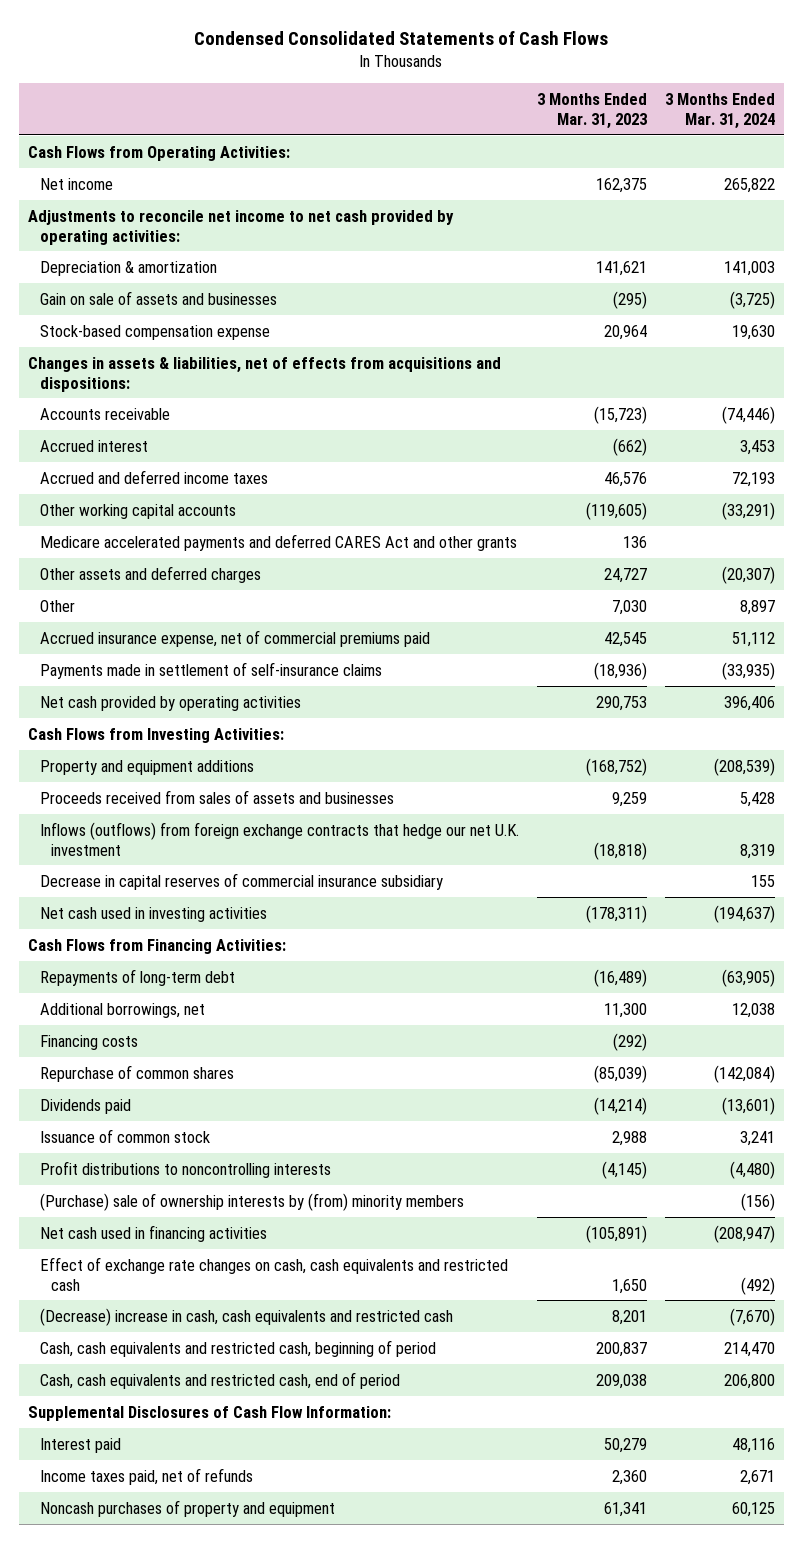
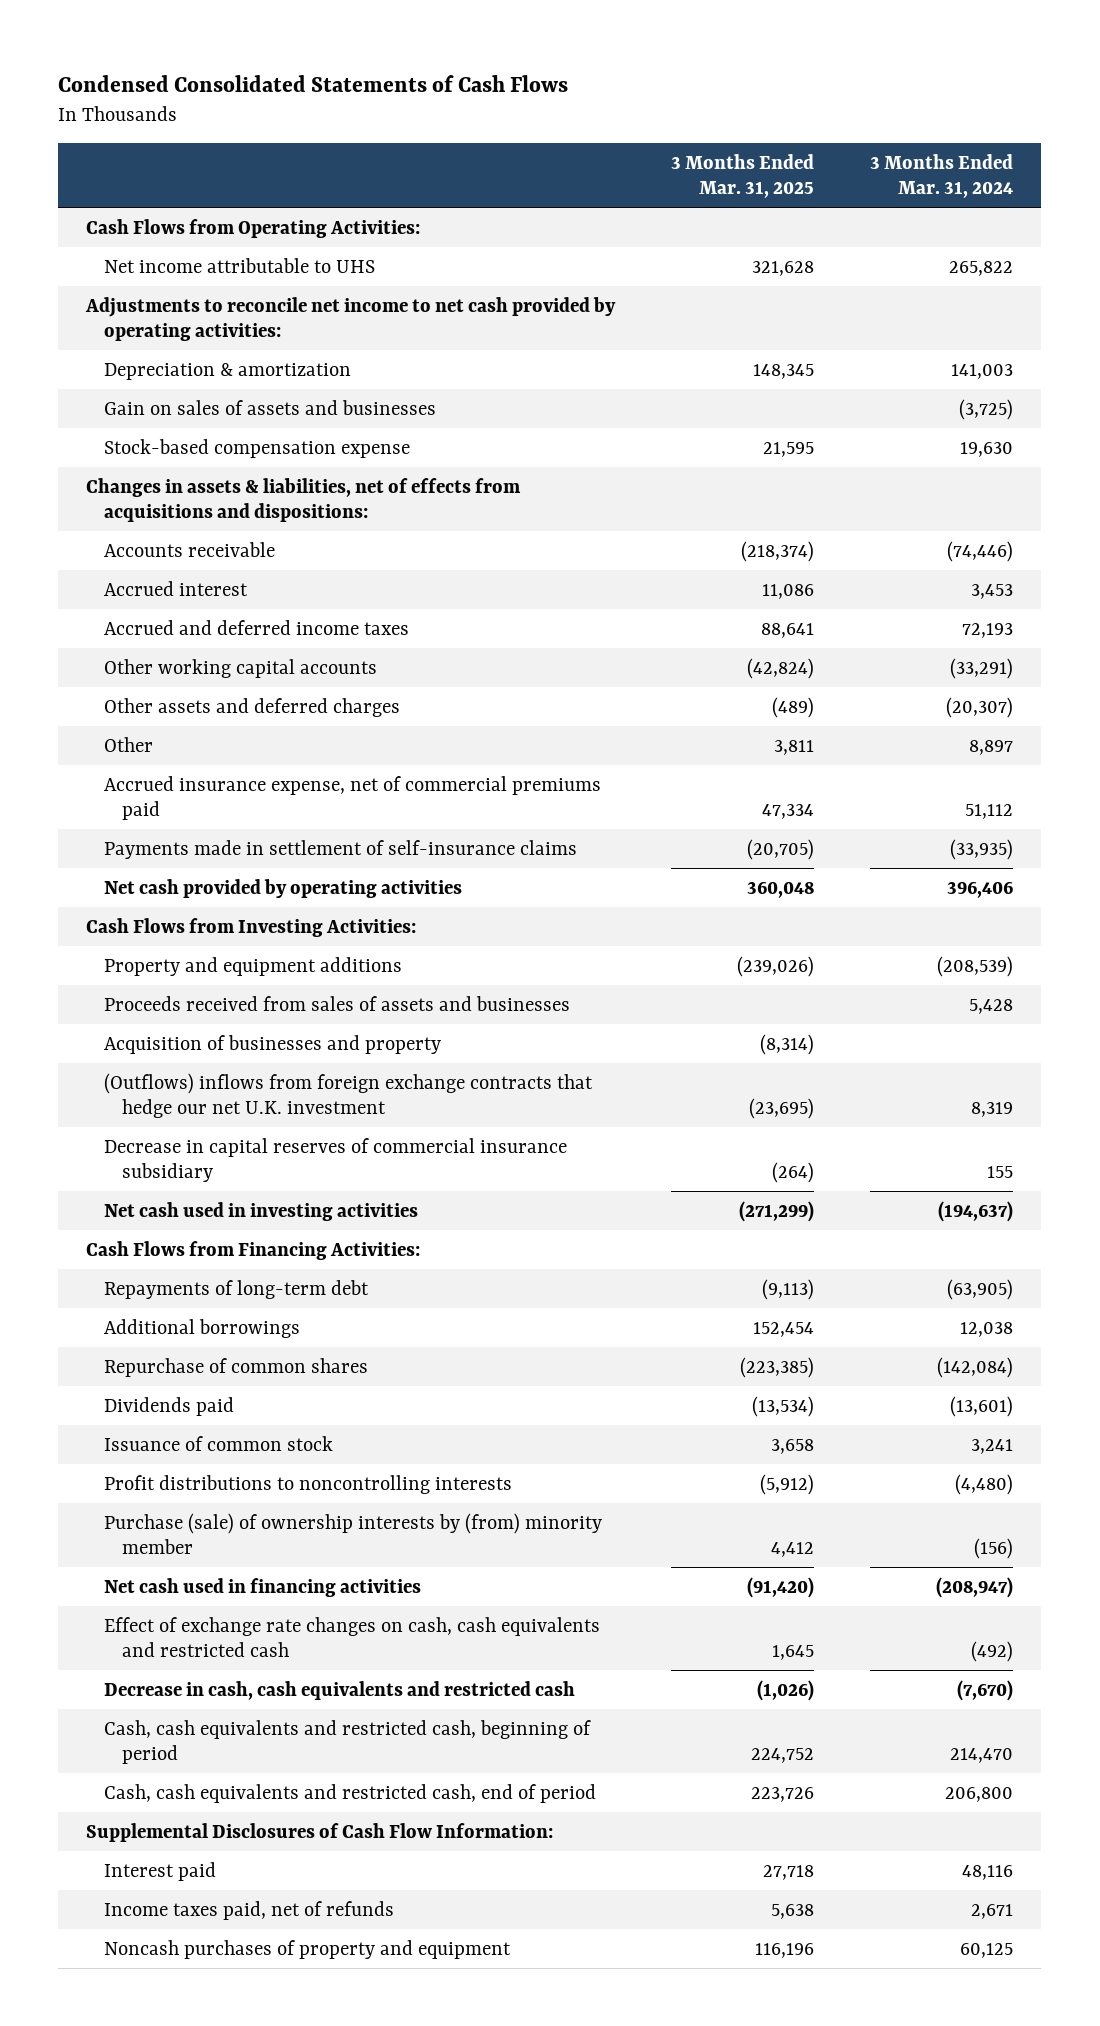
- | 3 Months Ended Mar. 31, 2023 | 3 Months Ended Mar. 31, 2024
+ | 3 Months Ended Mar. 31, 2025 | 3 Months Ended Mar. 31, 2024
- Net income | 162,375 | 265,822
+ Net income attributable to UHS | 321,628 | 265,822
- Gain on sale of assets and businesses | (295) | (3,725)
+ Gain on sales of assets and businesses | | (3,725)
- Medicare accelerated payments and deferred CARES Act and other grants | 136 |
- Inflows (outflows) from foreign exchange contracts that hedge our net U.K. investment | (18,818) | 8,319
+ Acquisition of businesses and property | (8,314) |
+ (Outflows) inflows from foreign exchange contracts that hedge our net U.K. investment | (23,695) | 8,319
- Additional borrowings, net | 11,300 | 12,038
- Financing costs | (292) |
+ Additional borrowings | 152,454 | 12,038
- (Purchase) sale of ownership interests by (from) minority members | | (156)
+ Purchase (sale) of ownership interests by (from) minority member | 4,412 | (156)
- (Decrease) increase in cash, cash equivalents and restricted cash | 8,201 | (7,670)
+ Decrease in cash, cash equivalents and restricted cash | (1,026) | (7,670)

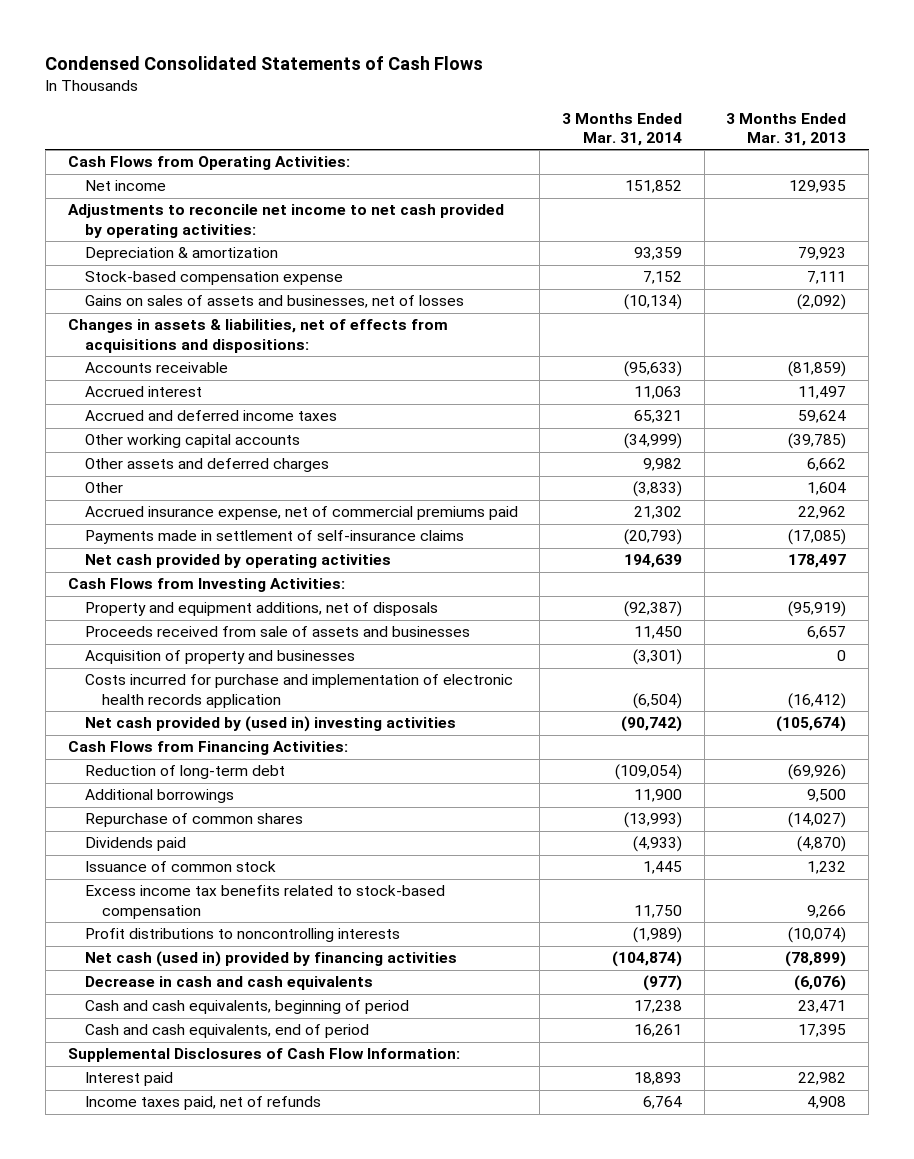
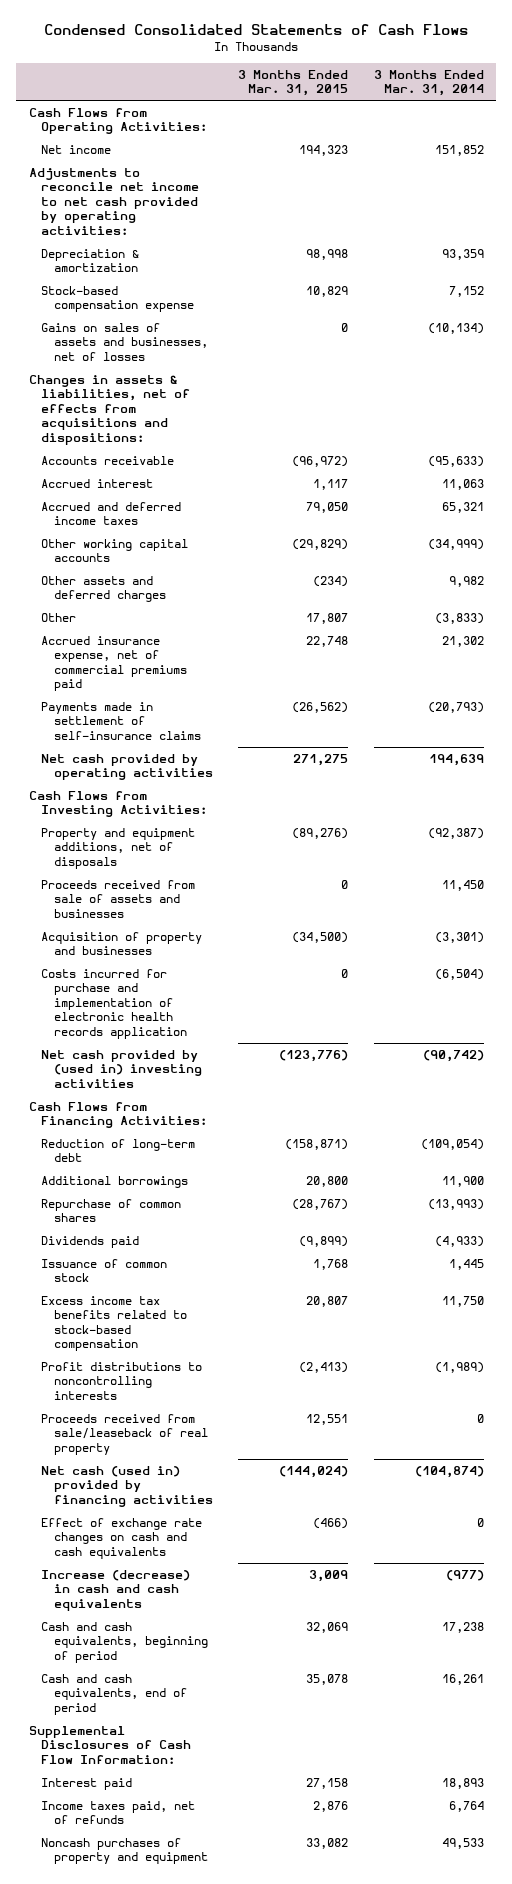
- | 3 Months Ended Mar. 31, 2014 | 3 Months Ended Mar. 31, 2013
+ | 3 Months Ended Mar. 31, 2015 | 3 Months Ended Mar. 31, 2014
+ Proceeds received from sale/leaseback of real property | 12,551 | 0
- Decrease in cash and cash equivalents | (977) | (6,076)
+ Effect of exchange rate changes on cash and cash equivalents | (466) | 0
+ Increase (decrease) in cash and cash equivalents | 3,009 | (977)
+ Noncash purchases of property and equipment | 33,082 | 49,533

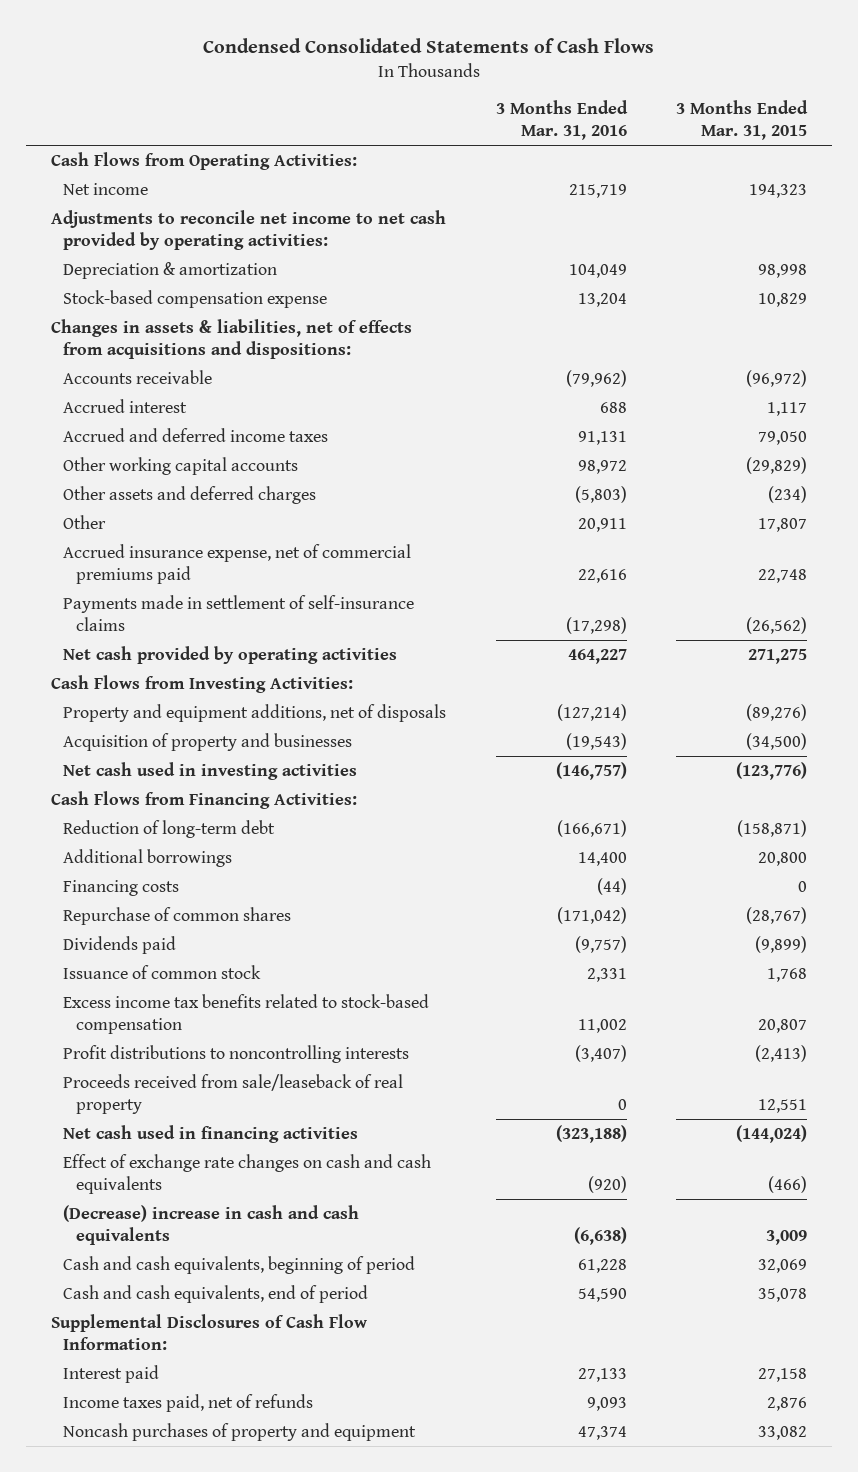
- | 3 Months Ended Mar. 31, 2015 | 3 Months Ended Mar. 31, 2014
+ | 3 Months Ended Mar. 31, 2016 | 3 Months Ended Mar. 31, 2015
- Gains on sales of assets and businesses, net of losses | 0 | (10,134)
- Proceeds received from sale of assets and businesses | 0 | 11,450
- Costs incurred for purchase and implementation of electronic health records application | 0 | (6,504)
- Net cash provided by (used in) investing activities | (123,776) | (90,742)
+ Net cash used in investing activities | (146,757) | (123,776)
+ Financing costs | (44) | 0
- Net cash (used in) provided by financing activities | (144,024) | (104,874)
+ Net cash used in financing activities | (323,188) | (144,024)
- Increase (decrease) in cash and cash equivalents | 3,009 | (977)
+ (Decrease) increase in cash and cash equivalents | (6,638) | 3,009

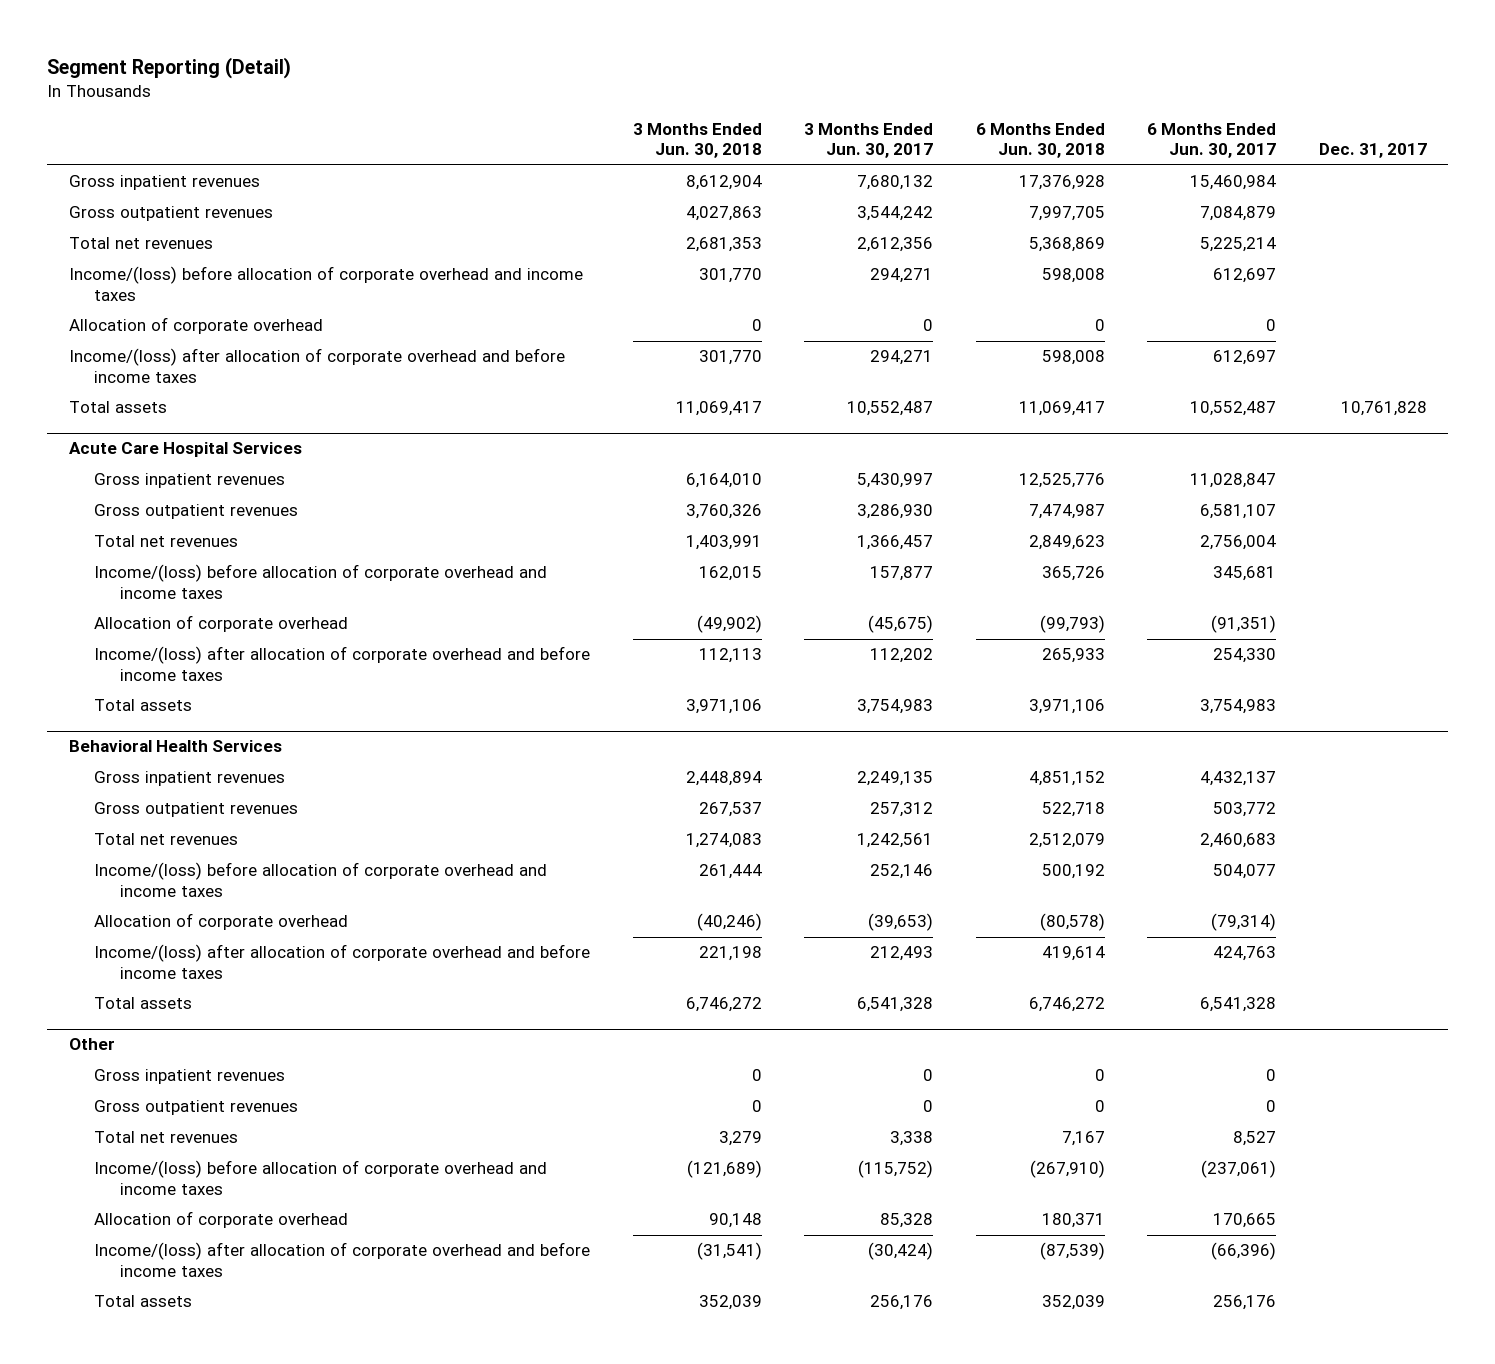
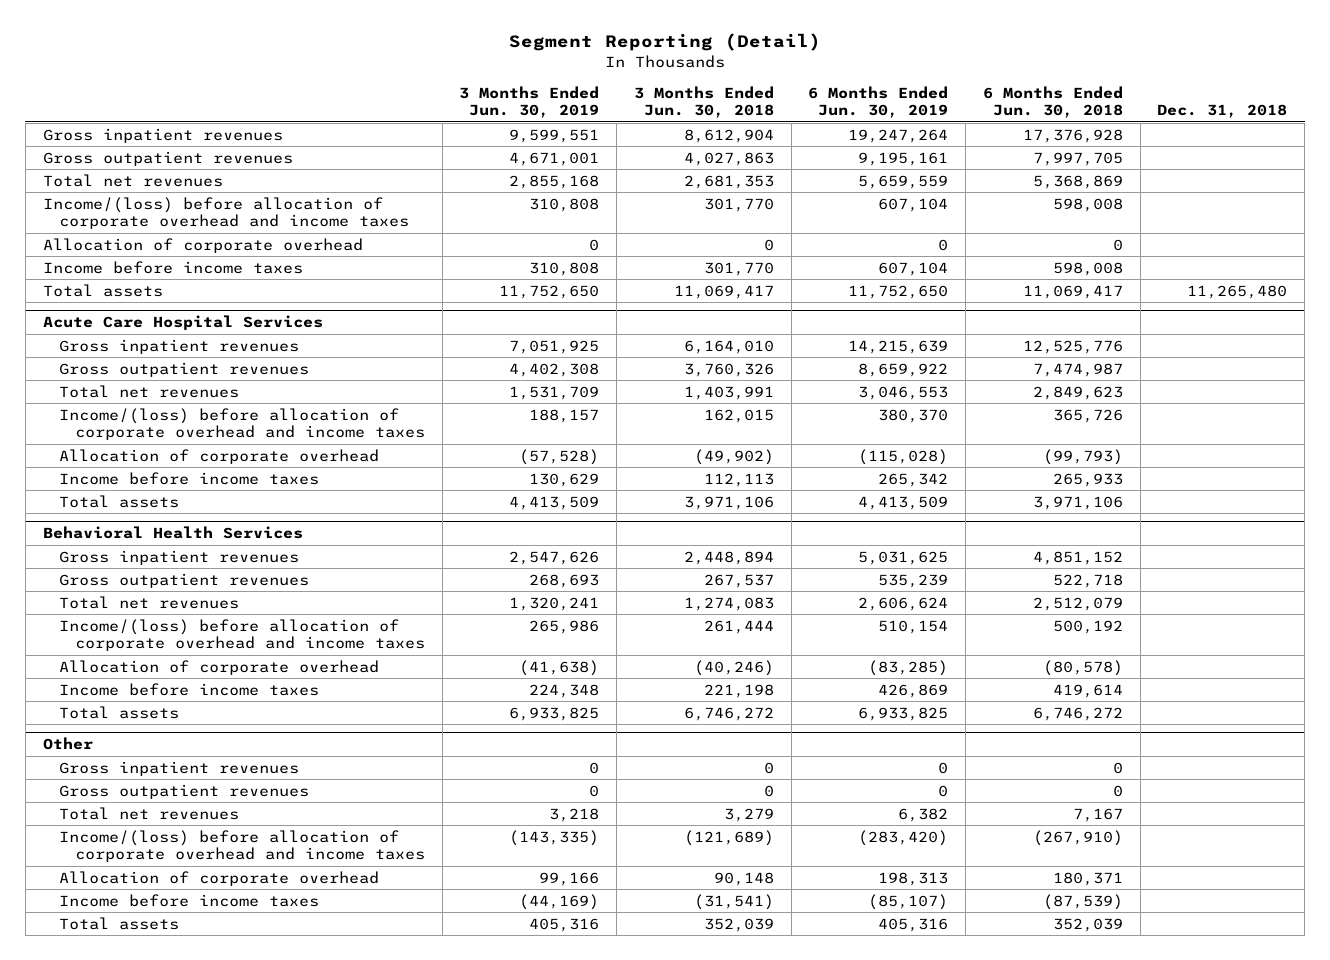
- | 3 Months Ended Jun. 30, 2018 | 3 Months Ended Jun. 30, 2017 | 6 Months Ended Jun. 30, 2018 | 6 Months Ended Jun. 30, 2017 | Dec. 31, 2017
+ | 3 Months Ended Jun. 30, 2019 | 3 Months Ended Jun. 30, 2018 | 6 Months Ended Jun. 30, 2019 | 6 Months Ended Jun. 30, 2018 | Dec. 31, 2018
- Income/(loss) after allocation of corporate overhead and before income taxes | 301,770 | 294,271 | 598,008 | 612,697 |
+ Income before income taxes | 310,808 | 301,770 | 607,104 | 598,008 |
@ Acute Care Hospital Services
- Income/(loss) after allocation of corporate overhead and before income taxes | 112,113 | 112,202 | 265,933 | 254,330 |
+ Income before income taxes | 130,629 | 112,113 | 265,342 | 265,933 |
@ Behavioral Health Services
- Income/(loss) after allocation of corporate overhead and before income taxes | 221,198 | 212,493 | 419,614 | 424,763 |
+ Income before income taxes | 224,348 | 221,198 | 426,869 | 419,614 |
@ Other
- Income/(loss) after allocation of corporate overhead and before income taxes | (31,541) | (30,424) | (87,539) | (66,396) |
+ Income before income taxes | (44,169) | (31,541) | (85,107) | (87,539) |

